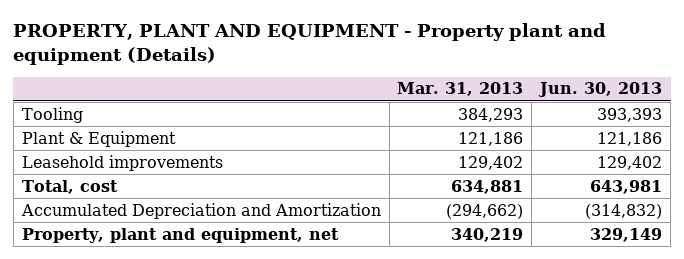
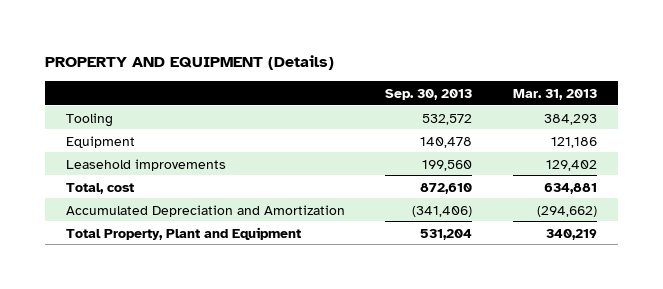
- PROPERTY, PLANT AND EQUIPMENT - Property plant and equipment (Details)
+ PROPERTY AND EQUIPMENT (Details)
- | Mar. 31, 2013 | Jun. 30, 2013
+ | Sep. 30, 2013 | Mar. 31, 2013
- Plant & Equipment | 121,186 | 121,186
+ Equipment | 140,478 | 121,186
- Property, plant and equipment, net | 340,219 | 329,149
+ Total Property, Plant and Equipment | 531,204 | 340,219

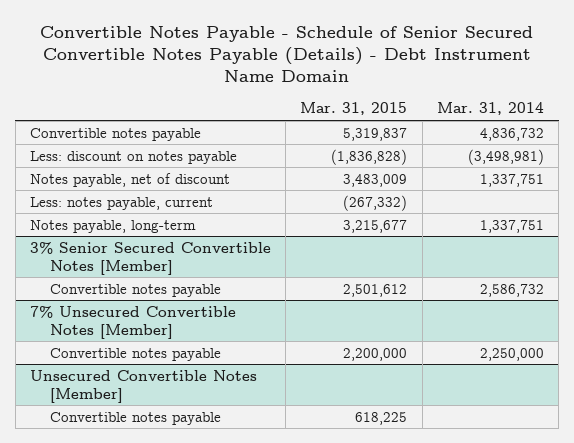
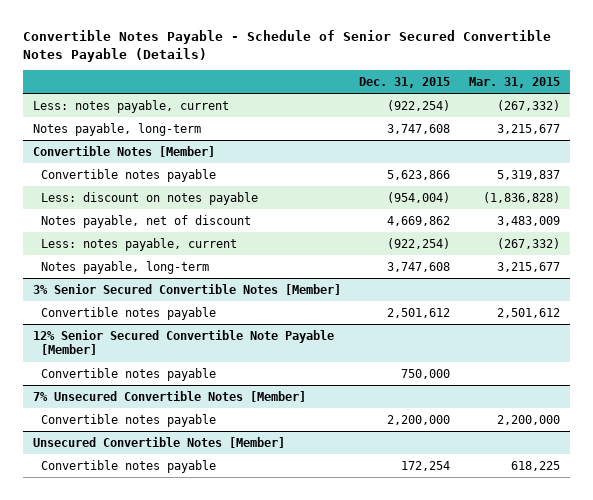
- Convertible Notes Payable - Schedule of Senior Secured Convertible Notes Payable (Details) - Debt Instrument Name Domain
+ Convertible Notes Payable - Schedule of Senior Secured Convertible Notes Payable (Details)
- | Mar. 31, 2015 | Mar. 31, 2014
+ | Dec. 31, 2015 | Mar. 31, 2015
+ Less: notes payable, current | (922,254) | (267,332)
+ Notes payable, long-term | 3,747,608 | 3,215,677
+ Convertible Notes [Member]
+ 12% Senior Secured Convertible Note Payable [Member]
+ Convertible notes payable | 750,000 |

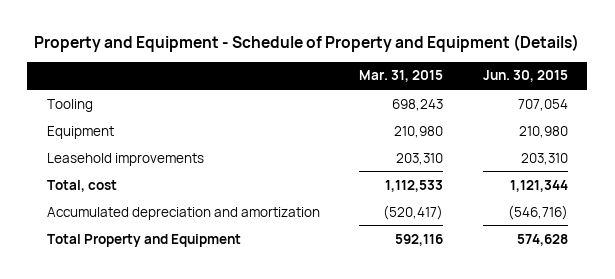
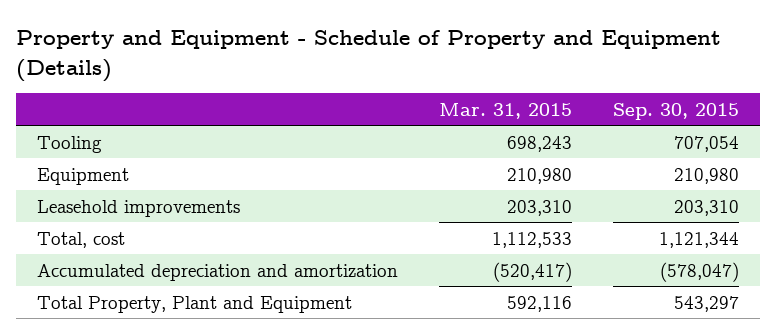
- | Mar. 31, 2015 | Jun. 30, 2015
+ | Mar. 31, 2015 | Sep. 30, 2015
- Total Property and Equipment | 592,116 | 574,628
+ Total Property, Plant and Equipment | 592,116 | 543,297

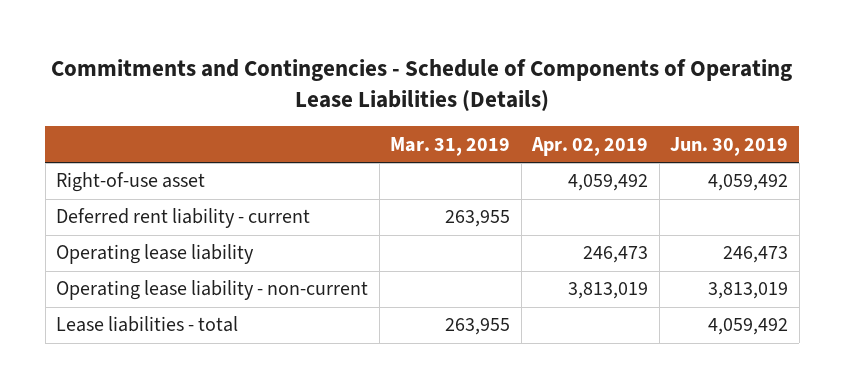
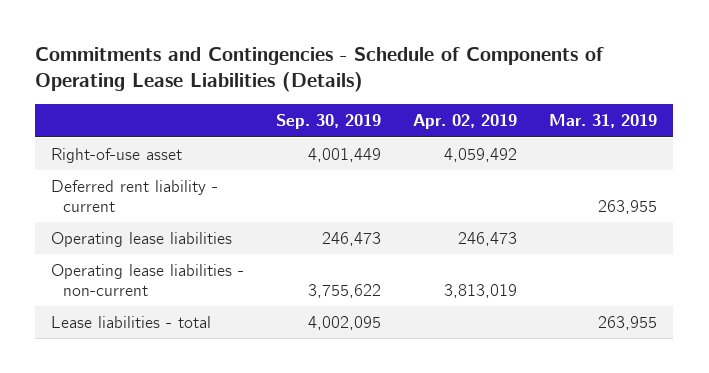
- | Mar. 31, 2019 | Apr. 02, 2019 | Jun. 30, 2019
+ | Sep. 30, 2019 | Apr. 02, 2019 | Mar. 31, 2019
- Operating lease liability | | 246,473 | 246,473
- Operating lease liability - non-current | | 3,813,019 | 3,813,019
+ Operating lease liabilities | 246,473 | 246,473 |
+ Operating lease liabilities - non-current | 3,755,622 | 3,813,019 |

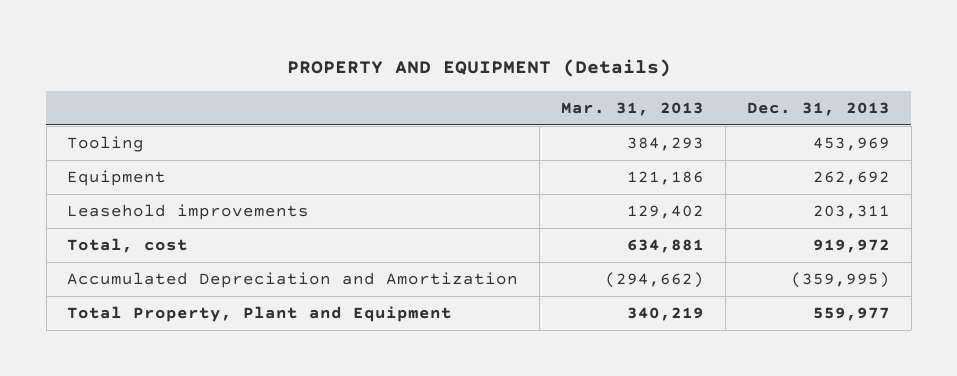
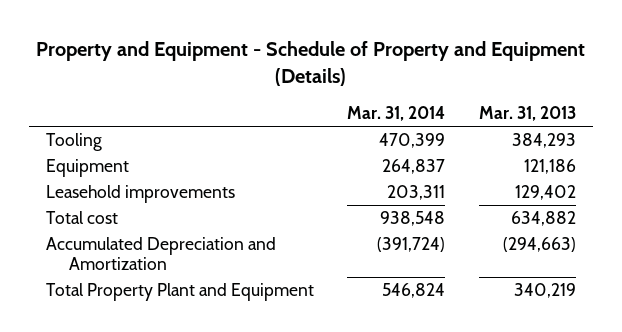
- PROPERTY AND EQUIPMENT (Details)
+ Property and Equipment - Schedule of Property and Equipment (Details)
- | Mar. 31, 2013 | Dec. 31, 2013
+ | Mar. 31, 2014 | Mar. 31, 2013
- Total, cost | 634,881 | 919,972
- Accumulated Depreciation and Amortization | (294,662) | (359,995)
- Total Property, Plant and Equipment | 340,219 | 559,977
+ Total cost | 938,548 | 634,882
+ Accumulated Depreciation and Amortization | (391,724) | (294,663)
+ Total Property Plant and Equipment | 546,824 | 340,219

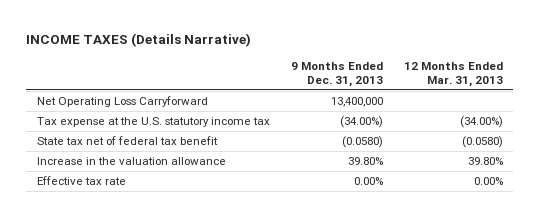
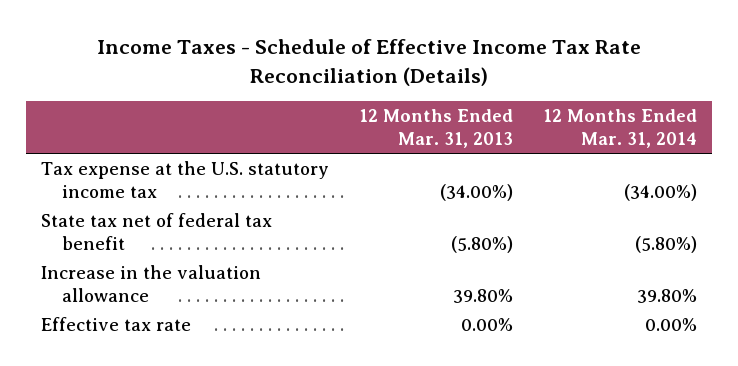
- INCOME TAXES (Details Narrative)
+ Income Taxes - Schedule of Effective Income Tax Rate Reconciliation (Details)
- | 9 Months Ended Dec. 31, 2013 | 12 Months Ended Mar. 31, 2013
+ | 12 Months Ended Mar. 31, 2013 | 12 Months Ended Mar. 31, 2014
- Net Operating Loss Carryforward | 13,400,000 |
- State tax net of federal tax benefit | (0.0580) | (0.0580)
+ State tax net of federal tax benefit | (5.80%) | (5.80%)

